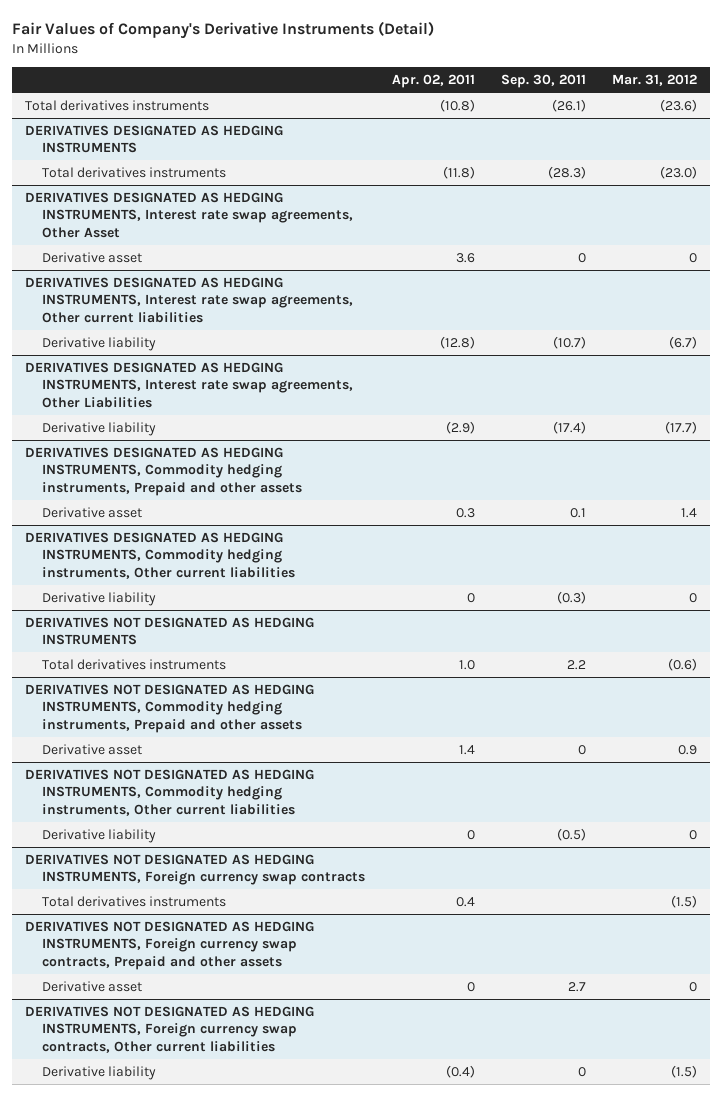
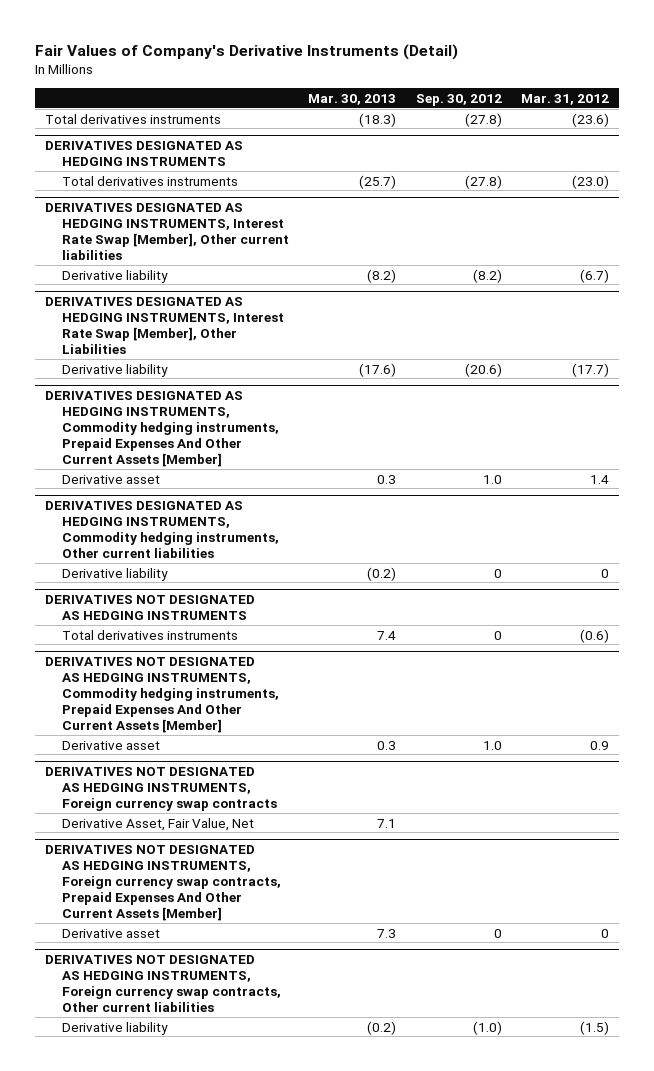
- | Apr. 02, 2011 | Sep. 30, 2011 | Mar. 31, 2012
+ | Mar. 30, 2013 | Sep. 30, 2012 | Mar. 31, 2012
- DERIVATIVES DESIGNATED AS HEDGING INSTRUMENTS, Interest rate swap agreements, Other Asset
- Derivative asset | 3.6 | 0 | 0
- DERIVATIVES DESIGNATED AS HEDGING INSTRUMENTS, Interest rate swap agreements, Other current liabilities
+ DERIVATIVES DESIGNATED AS HEDGING INSTRUMENTS, Interest Rate Swap [Member], Other current liabilities
- DERIVATIVES DESIGNATED AS HEDGING INSTRUMENTS, Interest rate swap agreements, Other Liabilities
+ DERIVATIVES DESIGNATED AS HEDGING INSTRUMENTS, Interest Rate Swap [Member], Other Liabilities
- DERIVATIVES DESIGNATED AS HEDGING INSTRUMENTS, Commodity hedging instruments, Prepaid and other assets
+ DERIVATIVES DESIGNATED AS HEDGING INSTRUMENTS, Commodity hedging instruments, Prepaid Expenses And Other Current Assets [Member]
- DERIVATIVES NOT DESIGNATED AS HEDGING INSTRUMENTS, Commodity hedging instruments, Prepaid and other assets
+ DERIVATIVES NOT DESIGNATED AS HEDGING INSTRUMENTS, Commodity hedging instruments, Prepaid Expenses And Other Current Assets [Member]
- DERIVATIVES NOT DESIGNATED AS HEDGING INSTRUMENTS, Commodity hedging instruments, Other current liabilities
- Derivative liability | 0 | (0.5) | 0
@ DERIVATIVES NOT DESIGNATED AS HEDGING INSTRUMENTS, Foreign currency swap contracts
- Total derivatives instruments | 0.4 | | (1.5)
- DERIVATIVES NOT DESIGNATED AS HEDGING INSTRUMENTS, Foreign currency swap contracts, Prepaid and other assets
@ DERIVATIVES NOT DESIGNATED AS HEDGING INSTRUMENTS, Foreign currency swap contracts
+ Derivative Asset, Fair Value, Net | 7.1 | |
+ DERIVATIVES NOT DESIGNATED AS HEDGING INSTRUMENTS, Foreign currency swap contracts, Prepaid Expenses And Other Current Assets [Member]

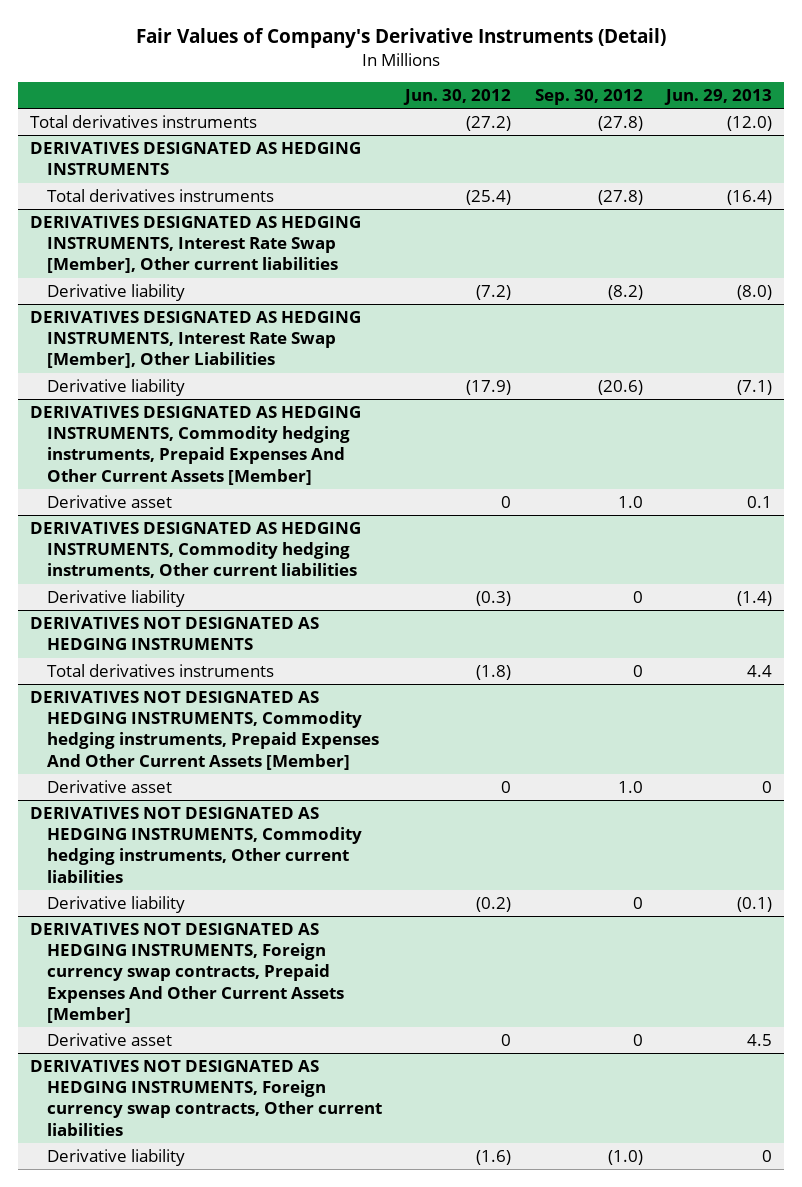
- | Mar. 30, 2013 | Sep. 30, 2012 | Mar. 31, 2012
+ | Jun. 30, 2012 | Sep. 30, 2012 | Jun. 29, 2013
- DERIVATIVES NOT DESIGNATED AS HEDGING INSTRUMENTS, Foreign currency swap contracts
- Derivative Asset, Fair Value, Net | 7.1 | |
+ DERIVATIVES NOT DESIGNATED AS HEDGING INSTRUMENTS, Commodity hedging instruments, Other current liabilities
+ Derivative liability | (0.2) | 0 | (0.1)

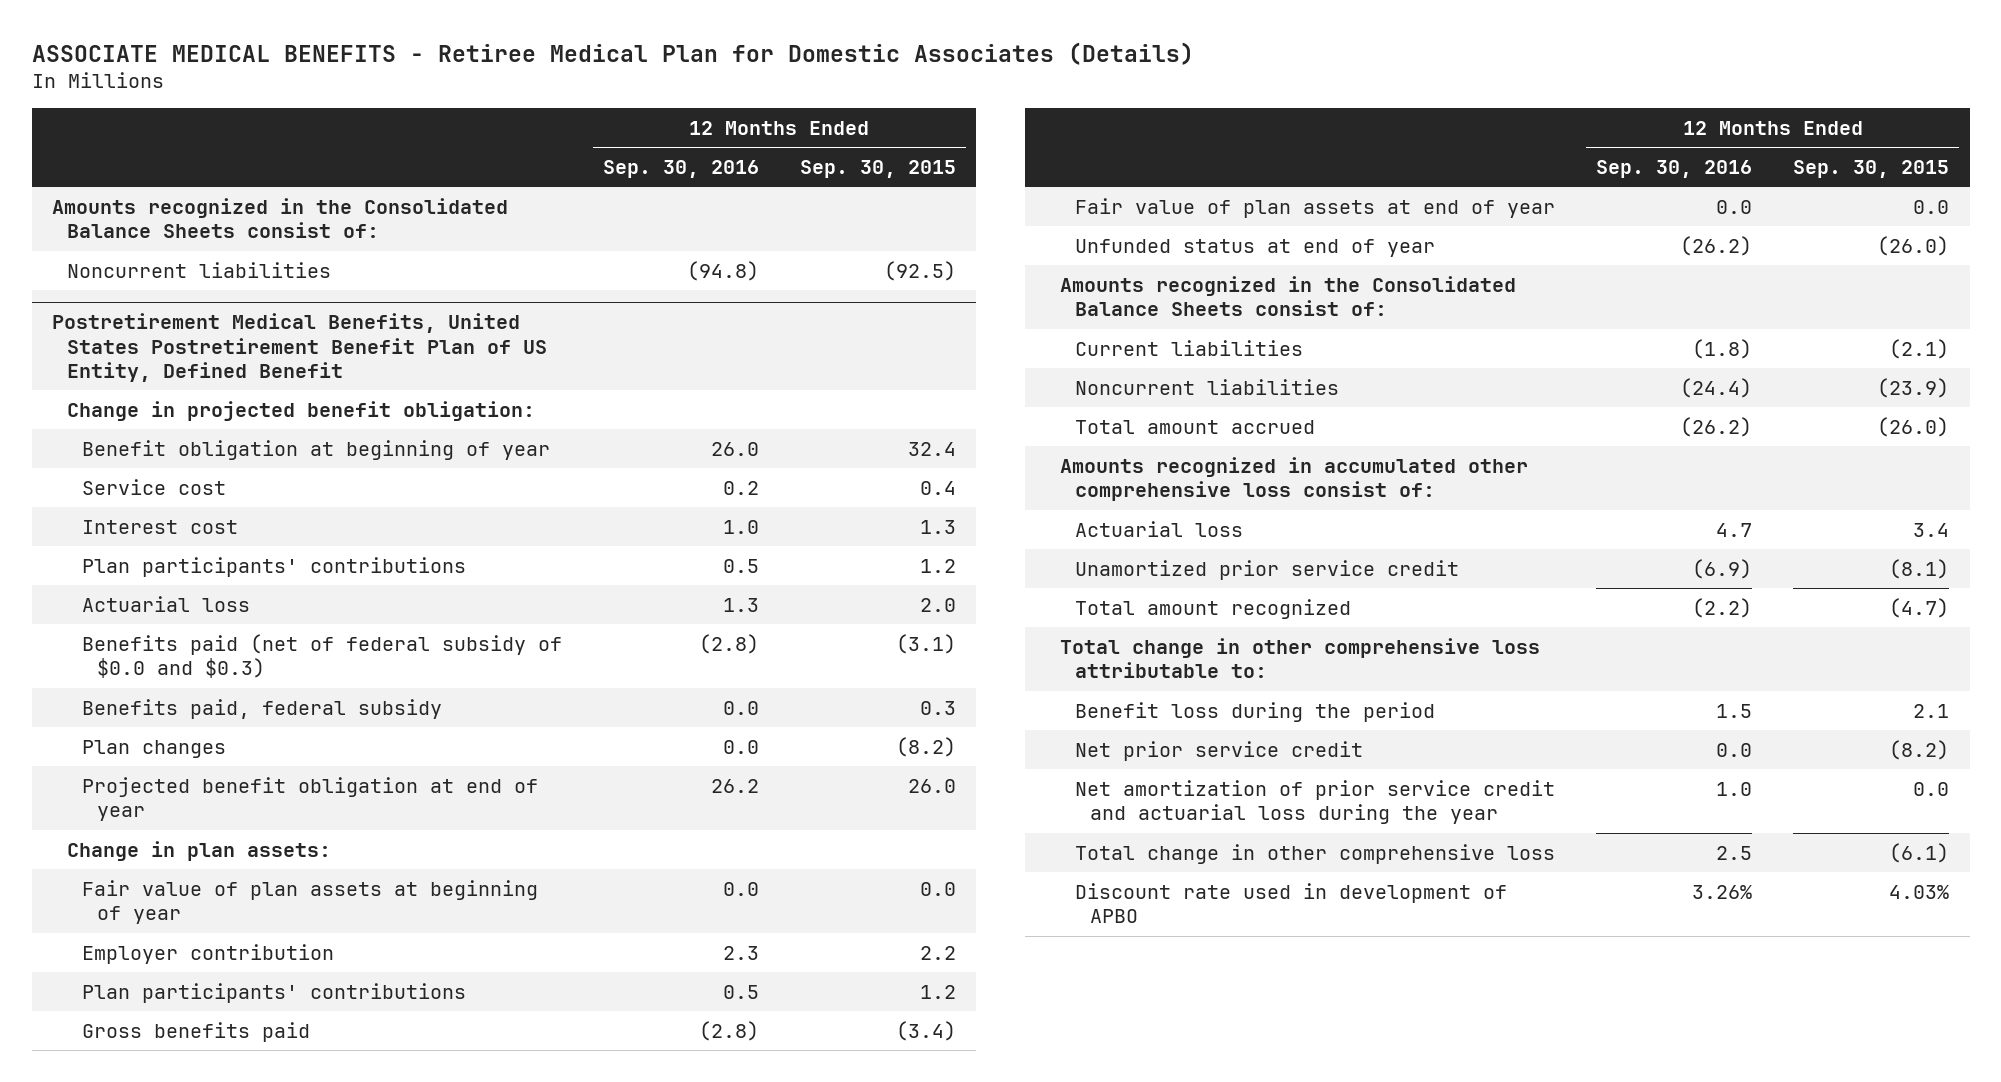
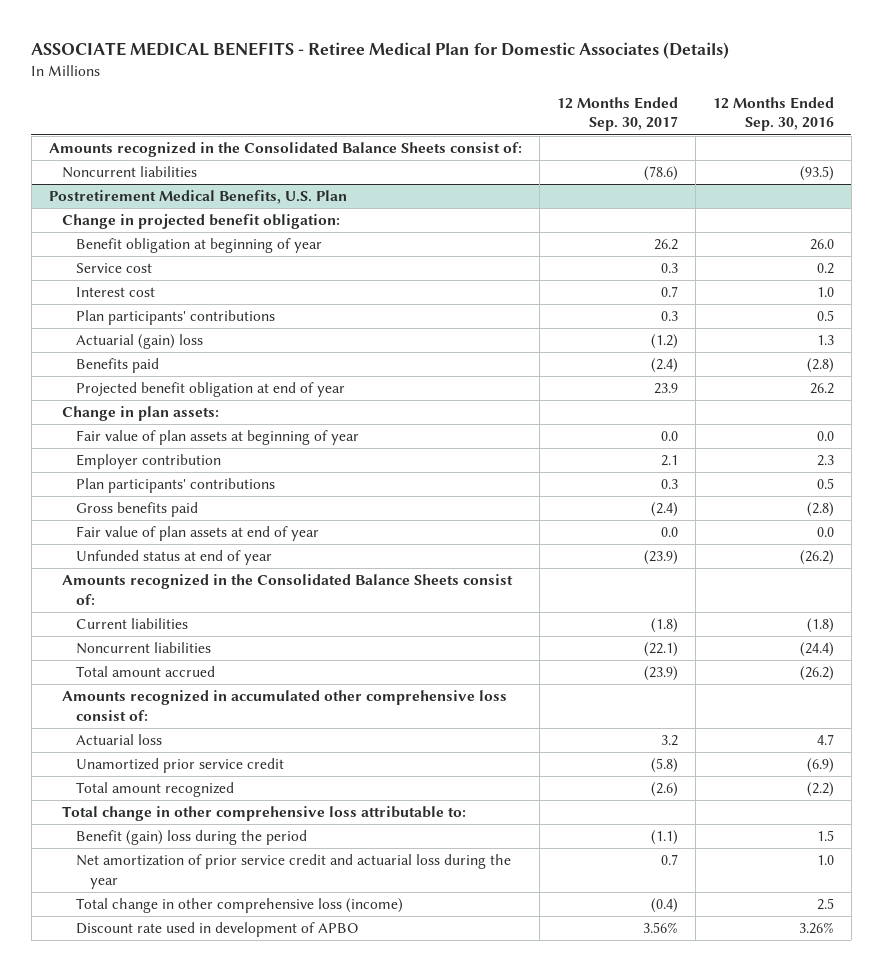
- | 12 Months Ended Sep. 30, 2016 | 12 Months Ended Sep. 30, 2015
+ | 12 Months Ended Sep. 30, 2017 | 12 Months Ended Sep. 30, 2016
- Noncurrent liabilities | (94.8) | (92.5)
- Postretirement Medical Benefits, United States Postretirement Benefit Plan of US Entity, Defined Benefit
+ Noncurrent liabilities | (78.6) | (93.5)
+ Postretirement Medical Benefits, U.S. Plan
- Actuarial loss | 1.3 | 2.0
- Benefits paid (net of federal subsidy of $0.0 and $0.3) | (2.8) | (3.1)
- Benefits paid, federal subsidy | 0.0 | 0.3
- Plan changes | 0.0 | (8.2)
+ Actuarial (gain) loss | (1.2) | 1.3
+ Benefits paid | (2.4) | (2.8)
- Benefit loss during the period | 1.5 | 2.1
- Net prior service credit | 0.0 | (8.2)
+ Benefit (gain) loss during the period | (1.1) | 1.5
- Total change in other comprehensive loss | 2.5 | (6.1)
+ Total change in other comprehensive loss (income) | (0.4) | 2.5

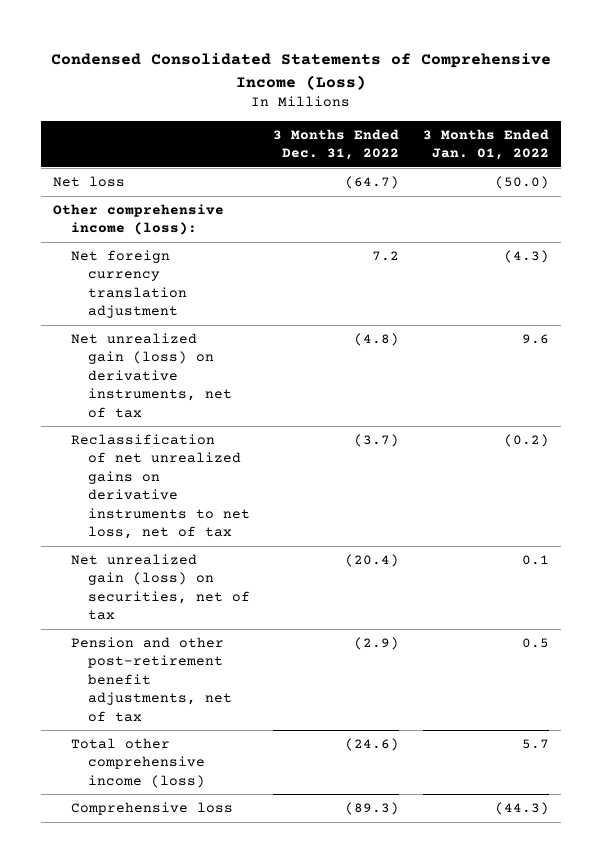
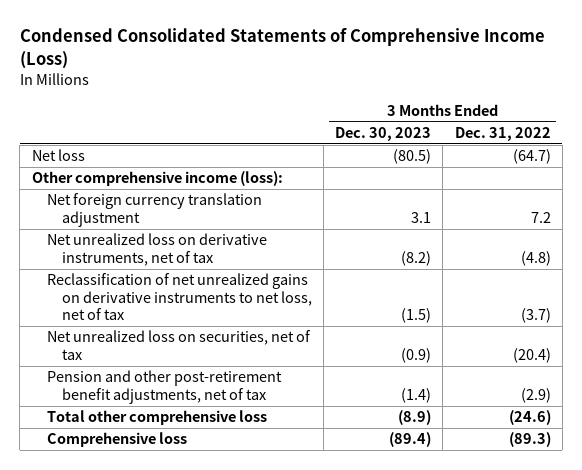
- | 3 Months Ended Dec. 31, 2022 | 3 Months Ended Jan. 01, 2022
+ | 3 Months Ended Dec. 30, 2023 | 3 Months Ended Dec. 31, 2022
- Net unrealized gain (loss) on derivative instruments, net of tax | (4.8) | 9.6
+ Net unrealized loss on derivative instruments, net of tax | (8.2) | (4.8)
- Net unrealized gain (loss) on securities, net of tax | (20.4) | 0.1
+ Net unrealized loss on securities, net of tax | (0.9) | (20.4)
- Total other comprehensive income (loss) | (24.6) | 5.7
+ Total other comprehensive loss | (8.9) | (24.6)

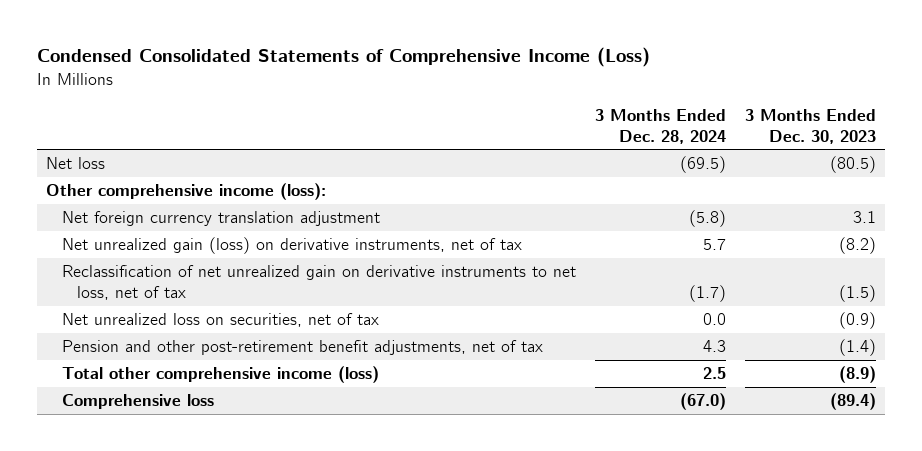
- | 3 Months Ended Dec. 30, 2023 | 3 Months Ended Dec. 31, 2022
+ | 3 Months Ended Dec. 28, 2024 | 3 Months Ended Dec. 30, 2023
- Net unrealized loss on derivative instruments, net of tax | (8.2) | (4.8)
- Reclassification of net unrealized gains on derivative instruments to net loss, net of tax | (1.5) | (3.7)
+ Net unrealized gain (loss) on derivative instruments, net of tax | 5.7 | (8.2)
+ Reclassification of net unrealized gain on derivative instruments to net loss, net of tax | (1.7) | (1.5)
- Total other comprehensive loss | (8.9) | (24.6)
+ Total other comprehensive income (loss) | 2.5 | (8.9)

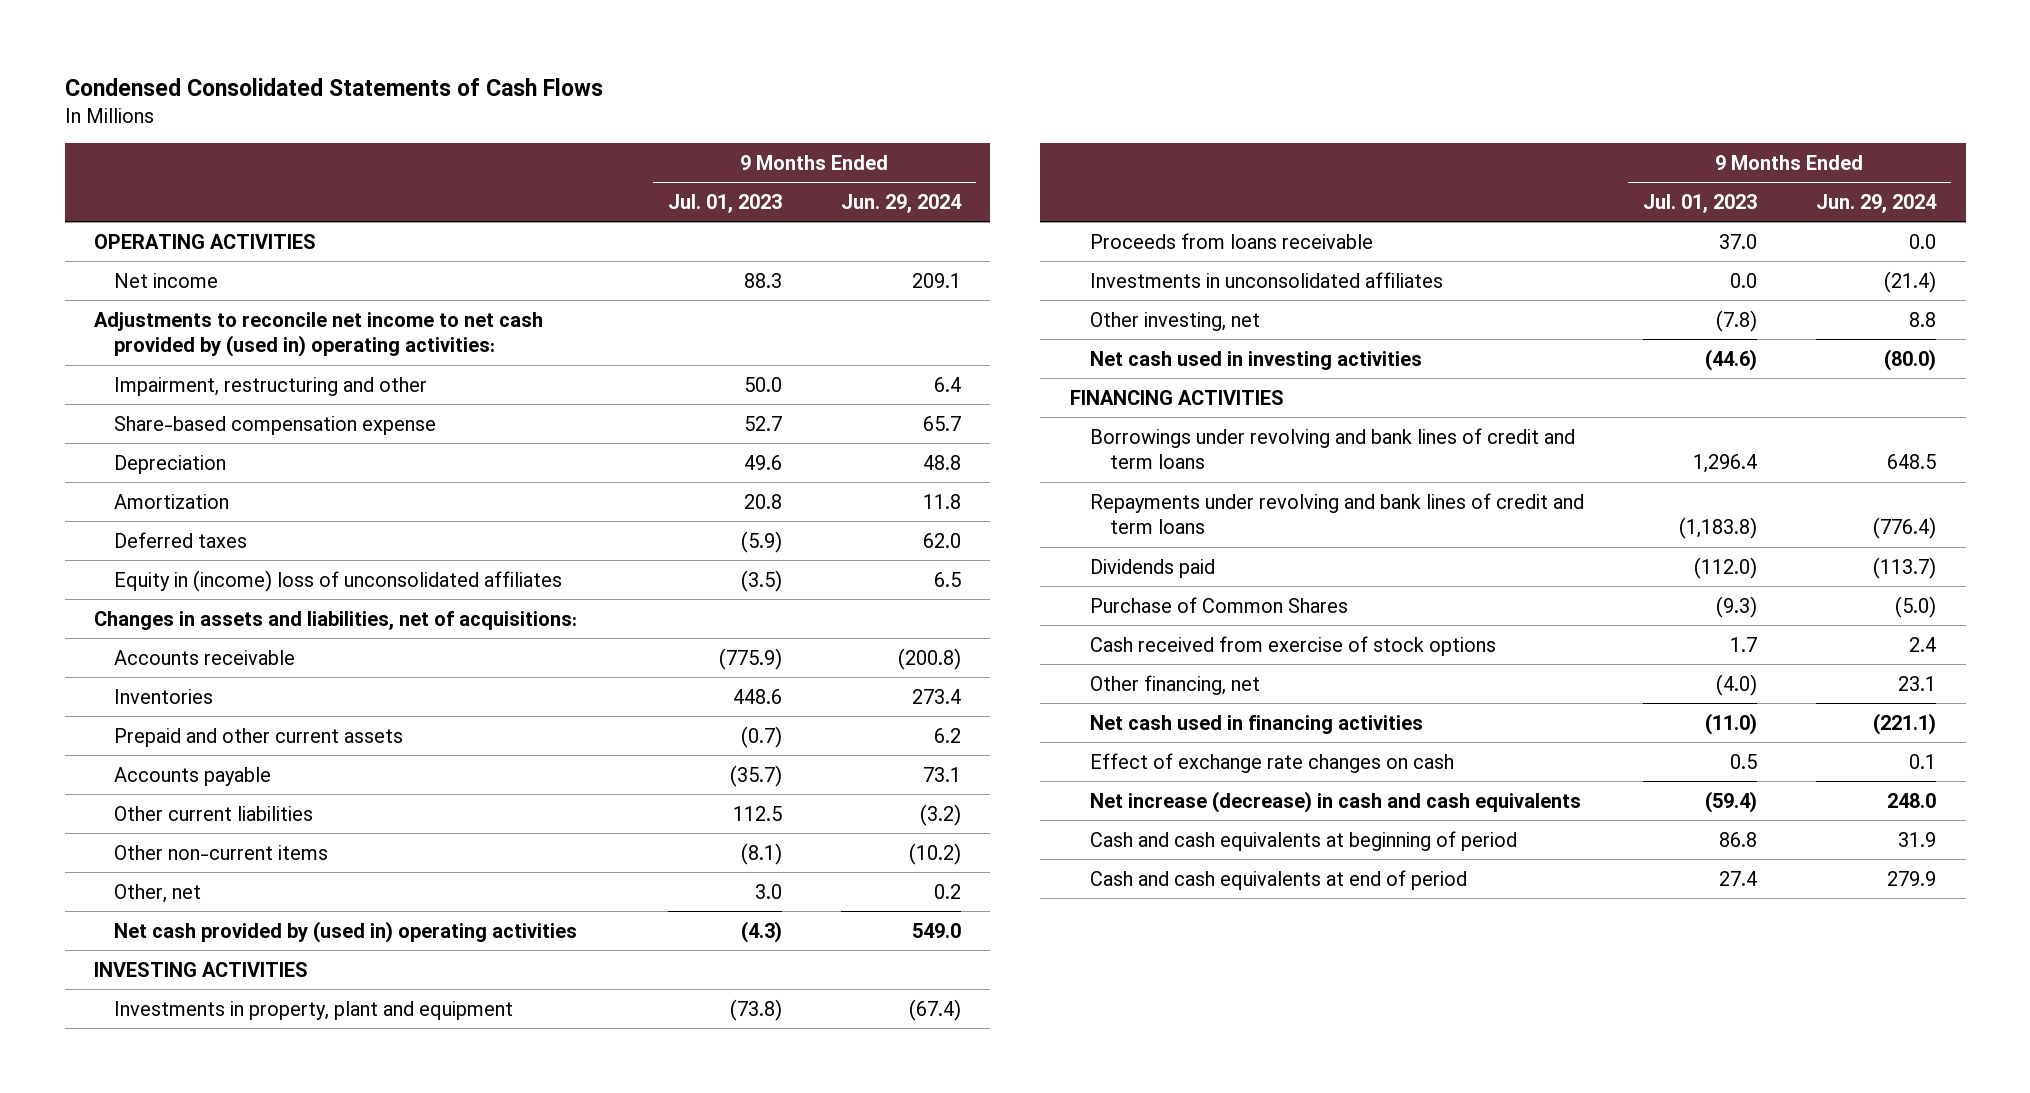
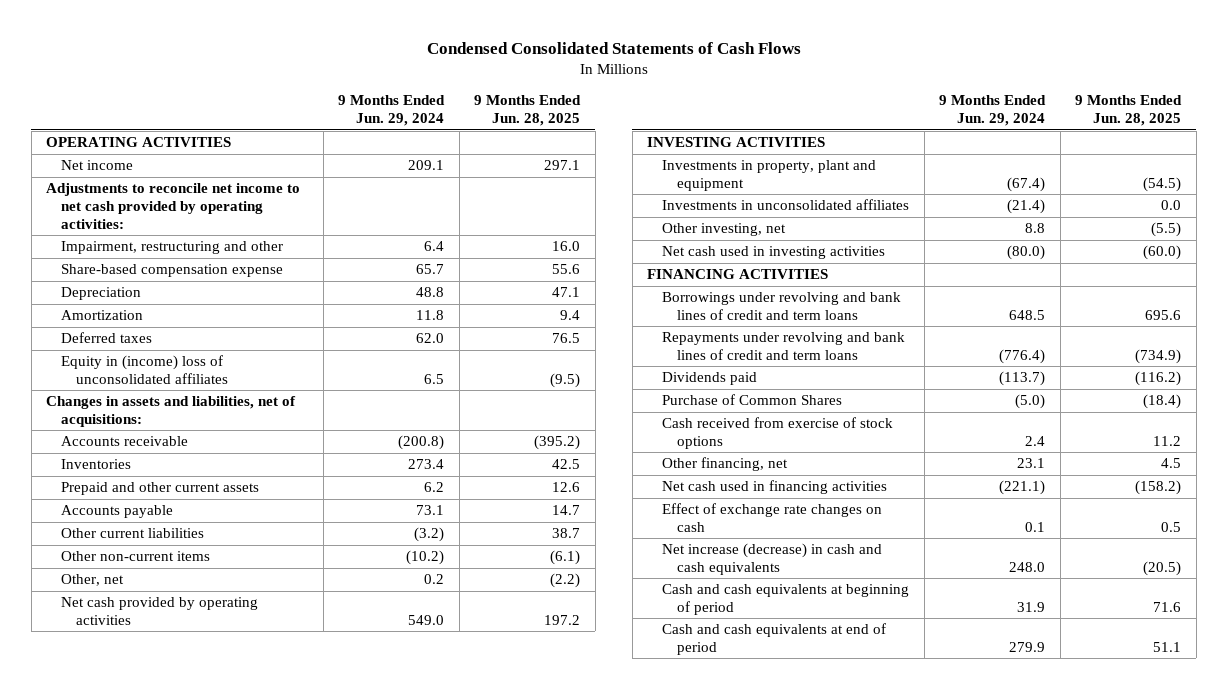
- | 9 Months Ended Jul. 01, 2023 | 9 Months Ended Jun. 29, 2024
+ | 9 Months Ended Jun. 29, 2024 | 9 Months Ended Jun. 28, 2025
- Adjustments to reconcile net income to net cash provided by (used in) operating activities:
+ Adjustments to reconcile net income to net cash provided by operating activities:
- Net cash provided by (used in) operating activities | (4.3) | 549.0
+ Net cash provided by operating activities | 549.0 | 197.2
- Proceeds from loans receivable | 37.0 | 0.0

